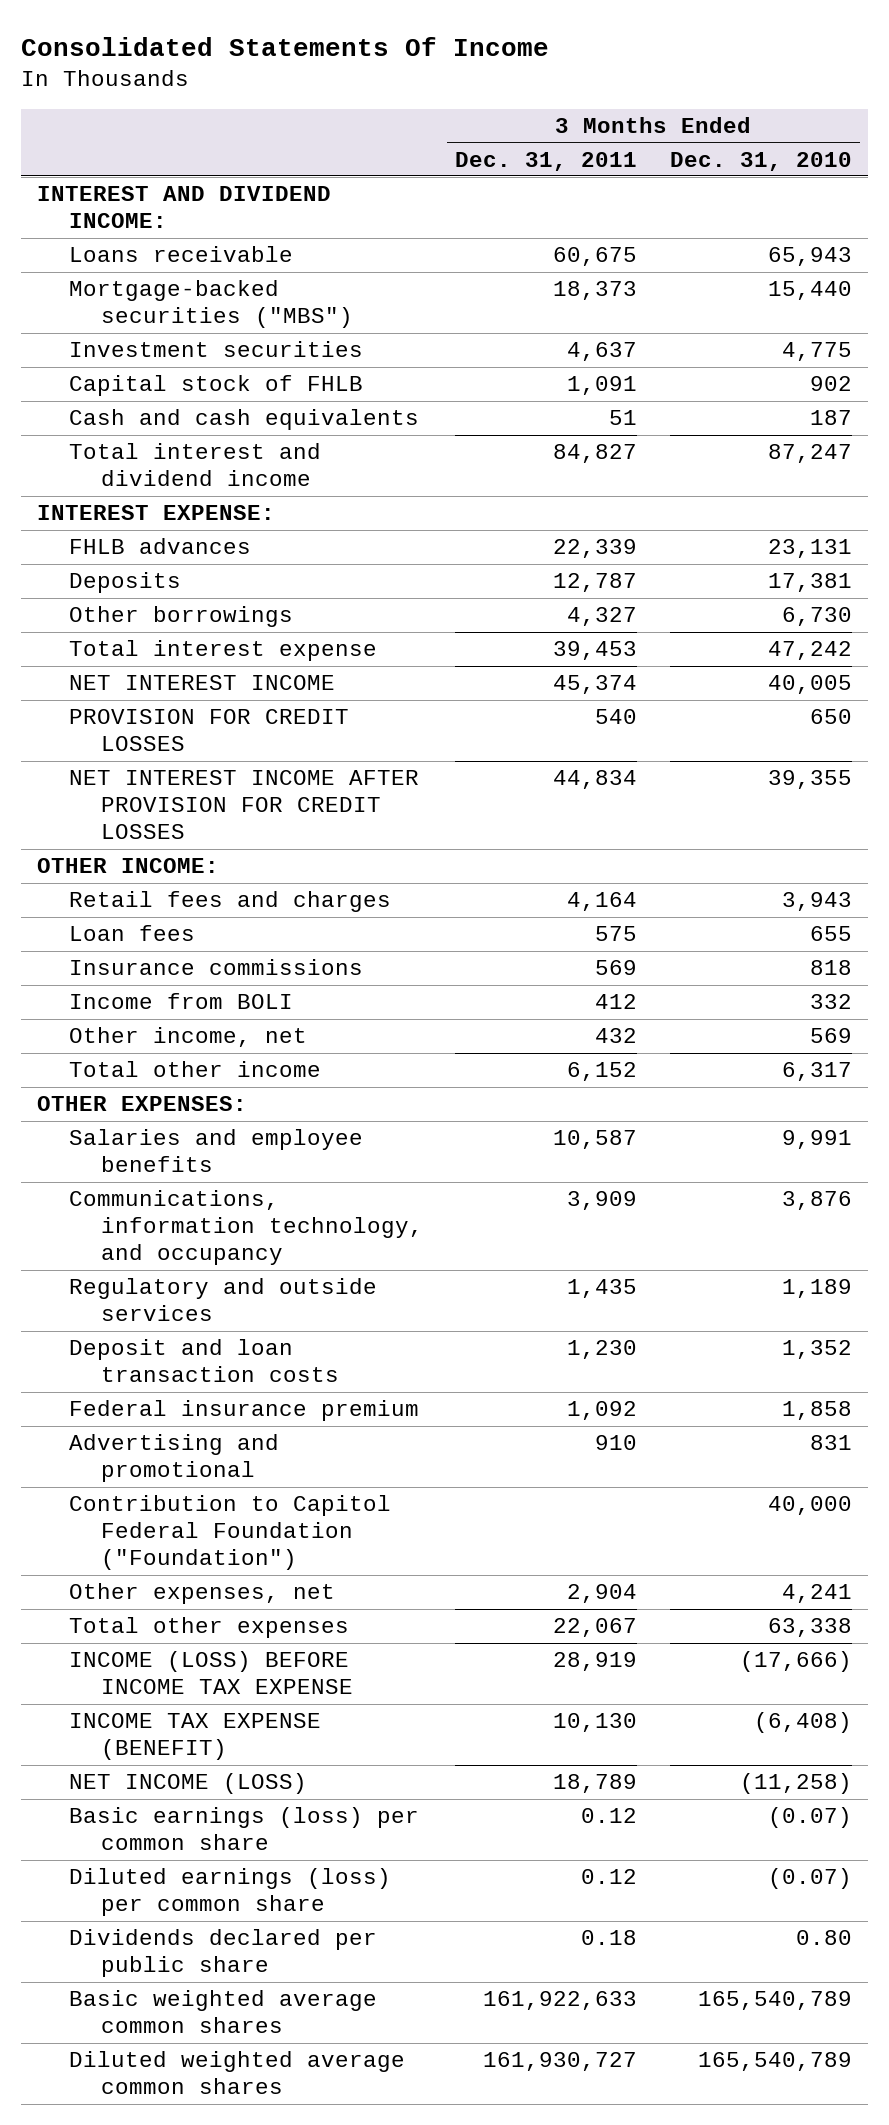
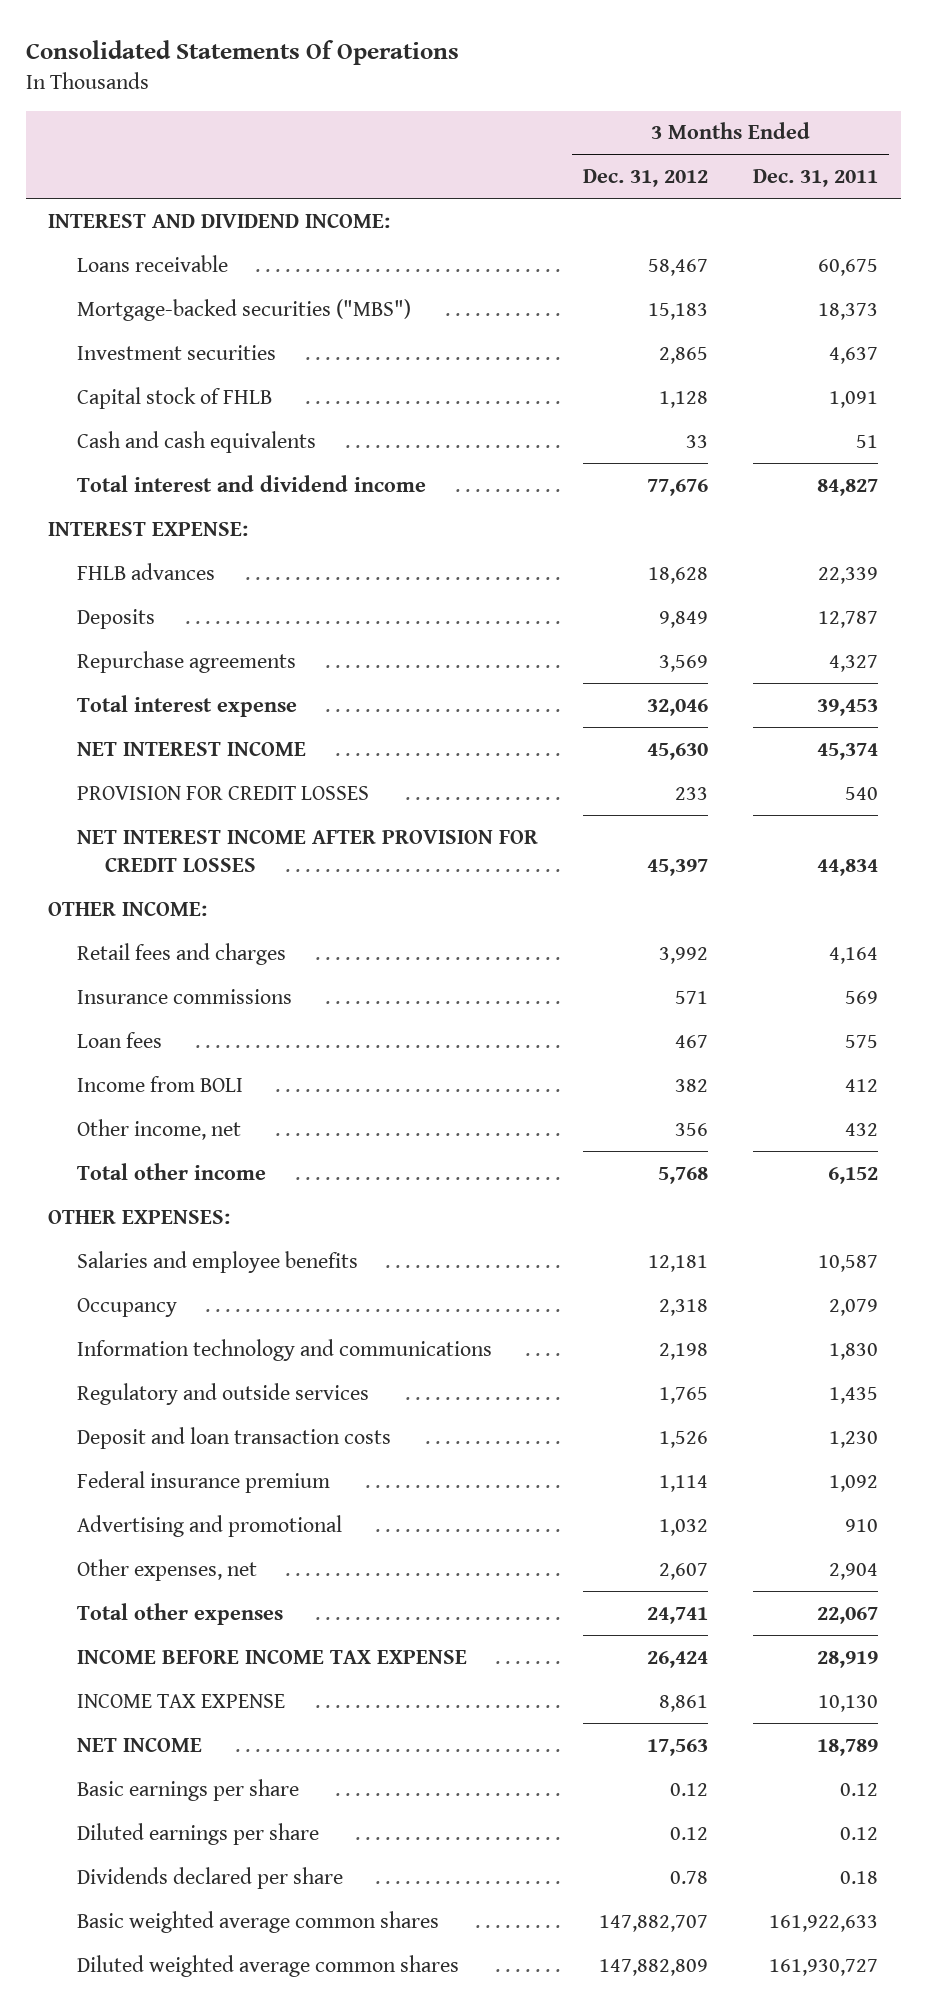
- Consolidated Statements Of Income
+ Consolidated Statements Of Operations
- | 3 Months Ended Dec. 31, 2011 | 3 Months Ended Dec. 31, 2010
+ | 3 Months Ended Dec. 31, 2012 | 3 Months Ended Dec. 31, 2011
- Other borrowings | 4,327 | 6,730
+ Repurchase agreements | 3,569 | 4,327
moved down: Loan fees | 467 | 575
- Communications, information technology, and occupancy | 3,909 | 3,876
+ Occupancy | 2,318 | 2,079
+ Information technology and communications | 2,198 | 1,830
- Contribution to Capitol Federal Foundation ("Foundation") | | 40,000
- INCOME (LOSS) BEFORE INCOME TAX EXPENSE | 28,919 | (17,666)
- INCOME TAX EXPENSE (BENEFIT) | 10,130 | (6,408)
- NET INCOME (LOSS) | 18,789 | (11,258)
- Basic earnings (loss) per common share | 0.12 | (0.07)
- Diluted earnings (loss) per common share | 0.12 | (0.07)
- Dividends declared per public share | 0.18 | 0.80
+ INCOME BEFORE INCOME TAX EXPENSE | 26,424 | 28,919
+ INCOME TAX EXPENSE | 8,861 | 10,130
+ NET INCOME | 17,563 | 18,789
+ Basic earnings per share | 0.12 | 0.12
+ Diluted earnings per share | 0.12 | 0.12
+ Dividends declared per share | 0.78 | 0.18

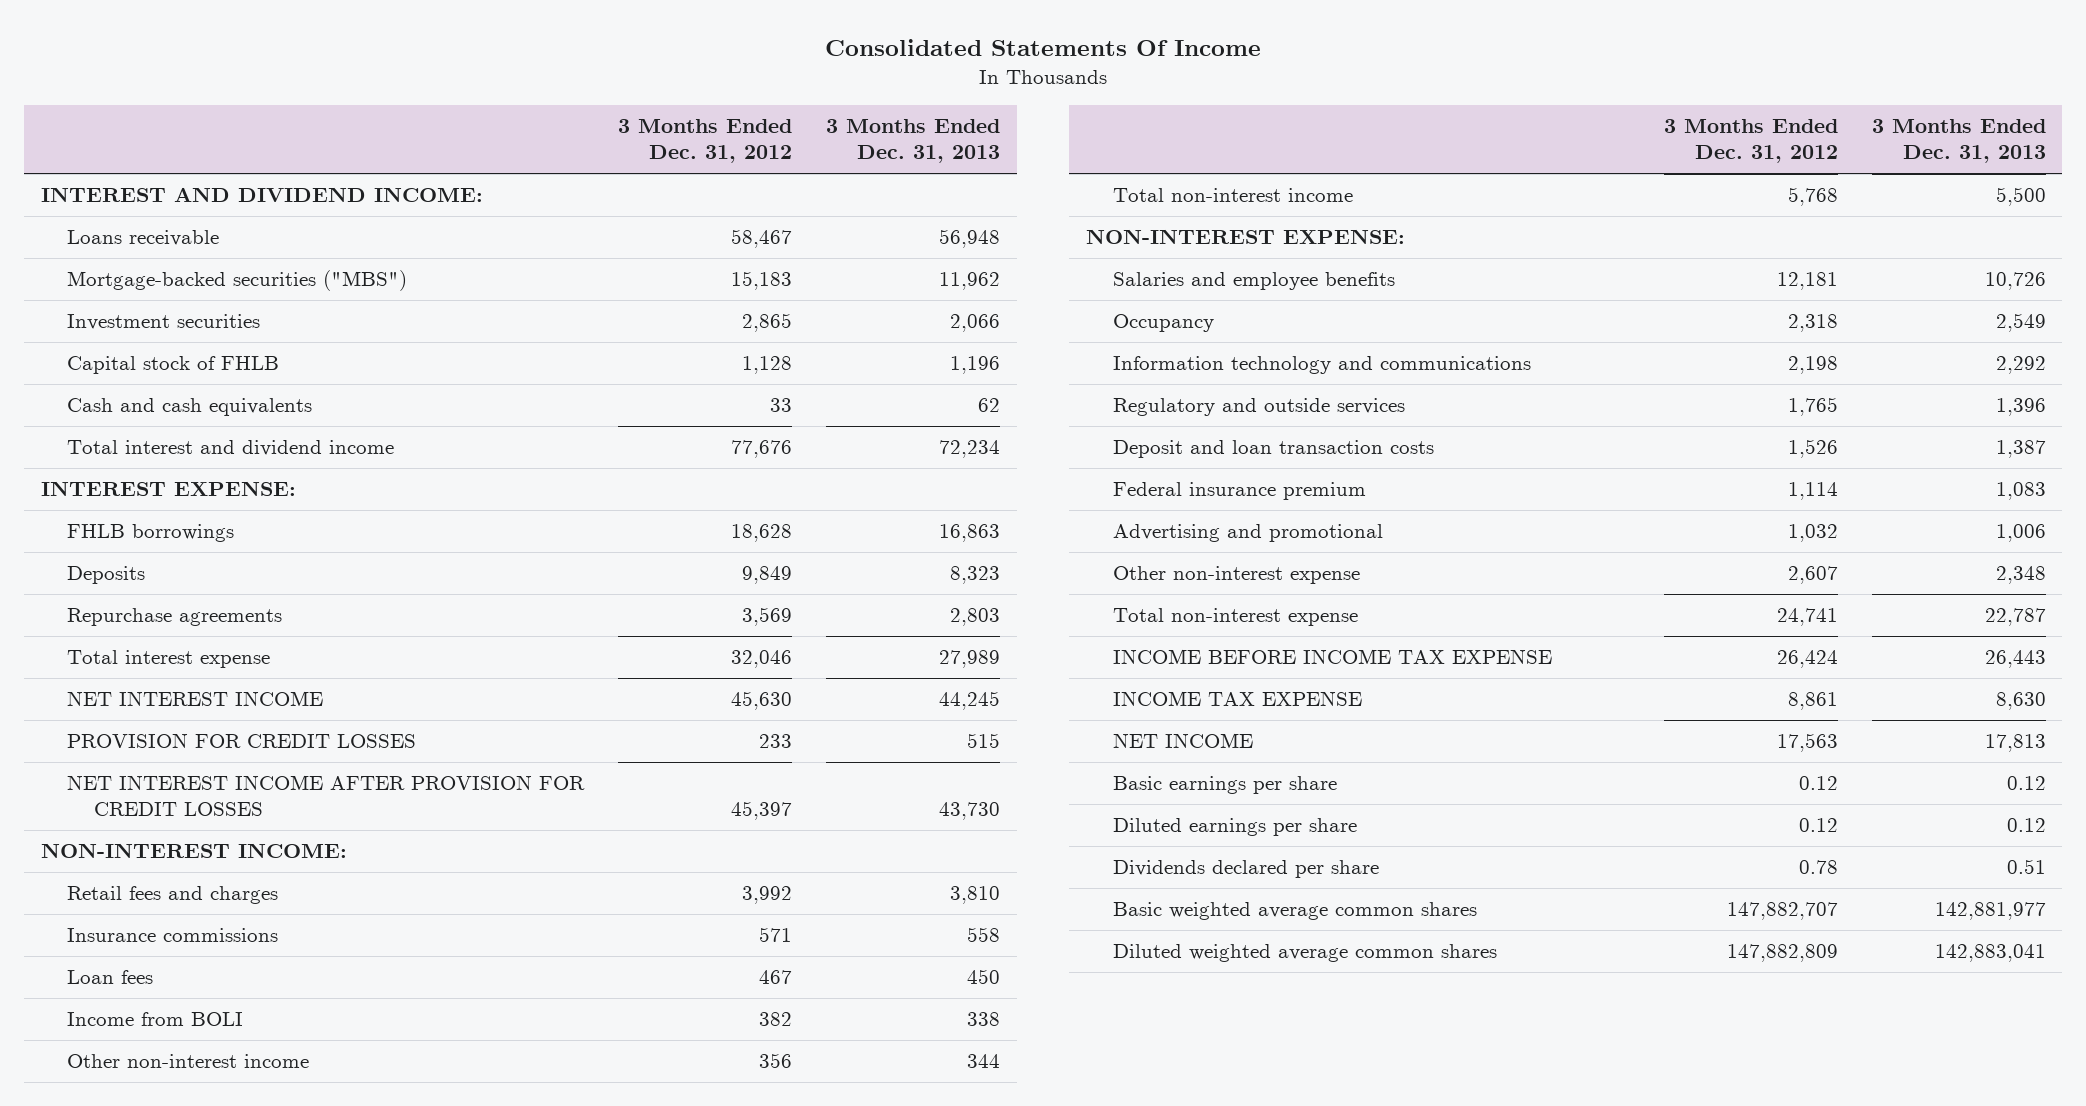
- Consolidated Statements Of Operations
+ Consolidated Statements Of Income
- | 3 Months Ended Dec. 31, 2012 | 3 Months Ended Dec. 31, 2011
+ | 3 Months Ended Dec. 31, 2012 | 3 Months Ended Dec. 31, 2013
- FHLB advances | 18,628 | 22,339
+ FHLB borrowings | 18,628 | 16,863
- OTHER INCOME:
+ NON-INTEREST INCOME:
- Other income, net | 356 | 432
- Total other income | 5,768 | 6,152
- OTHER EXPENSES:
+ Other non-interest income | 356 | 344
+ Total non-interest income | 5,768 | 5,500
+ NON-INTEREST EXPENSE:
- Other expenses, net | 2,607 | 2,904
- Total other expenses | 24,741 | 22,067
+ Other non-interest expense | 2,607 | 2,348
+ Total non-interest expense | 24,741 | 22,787

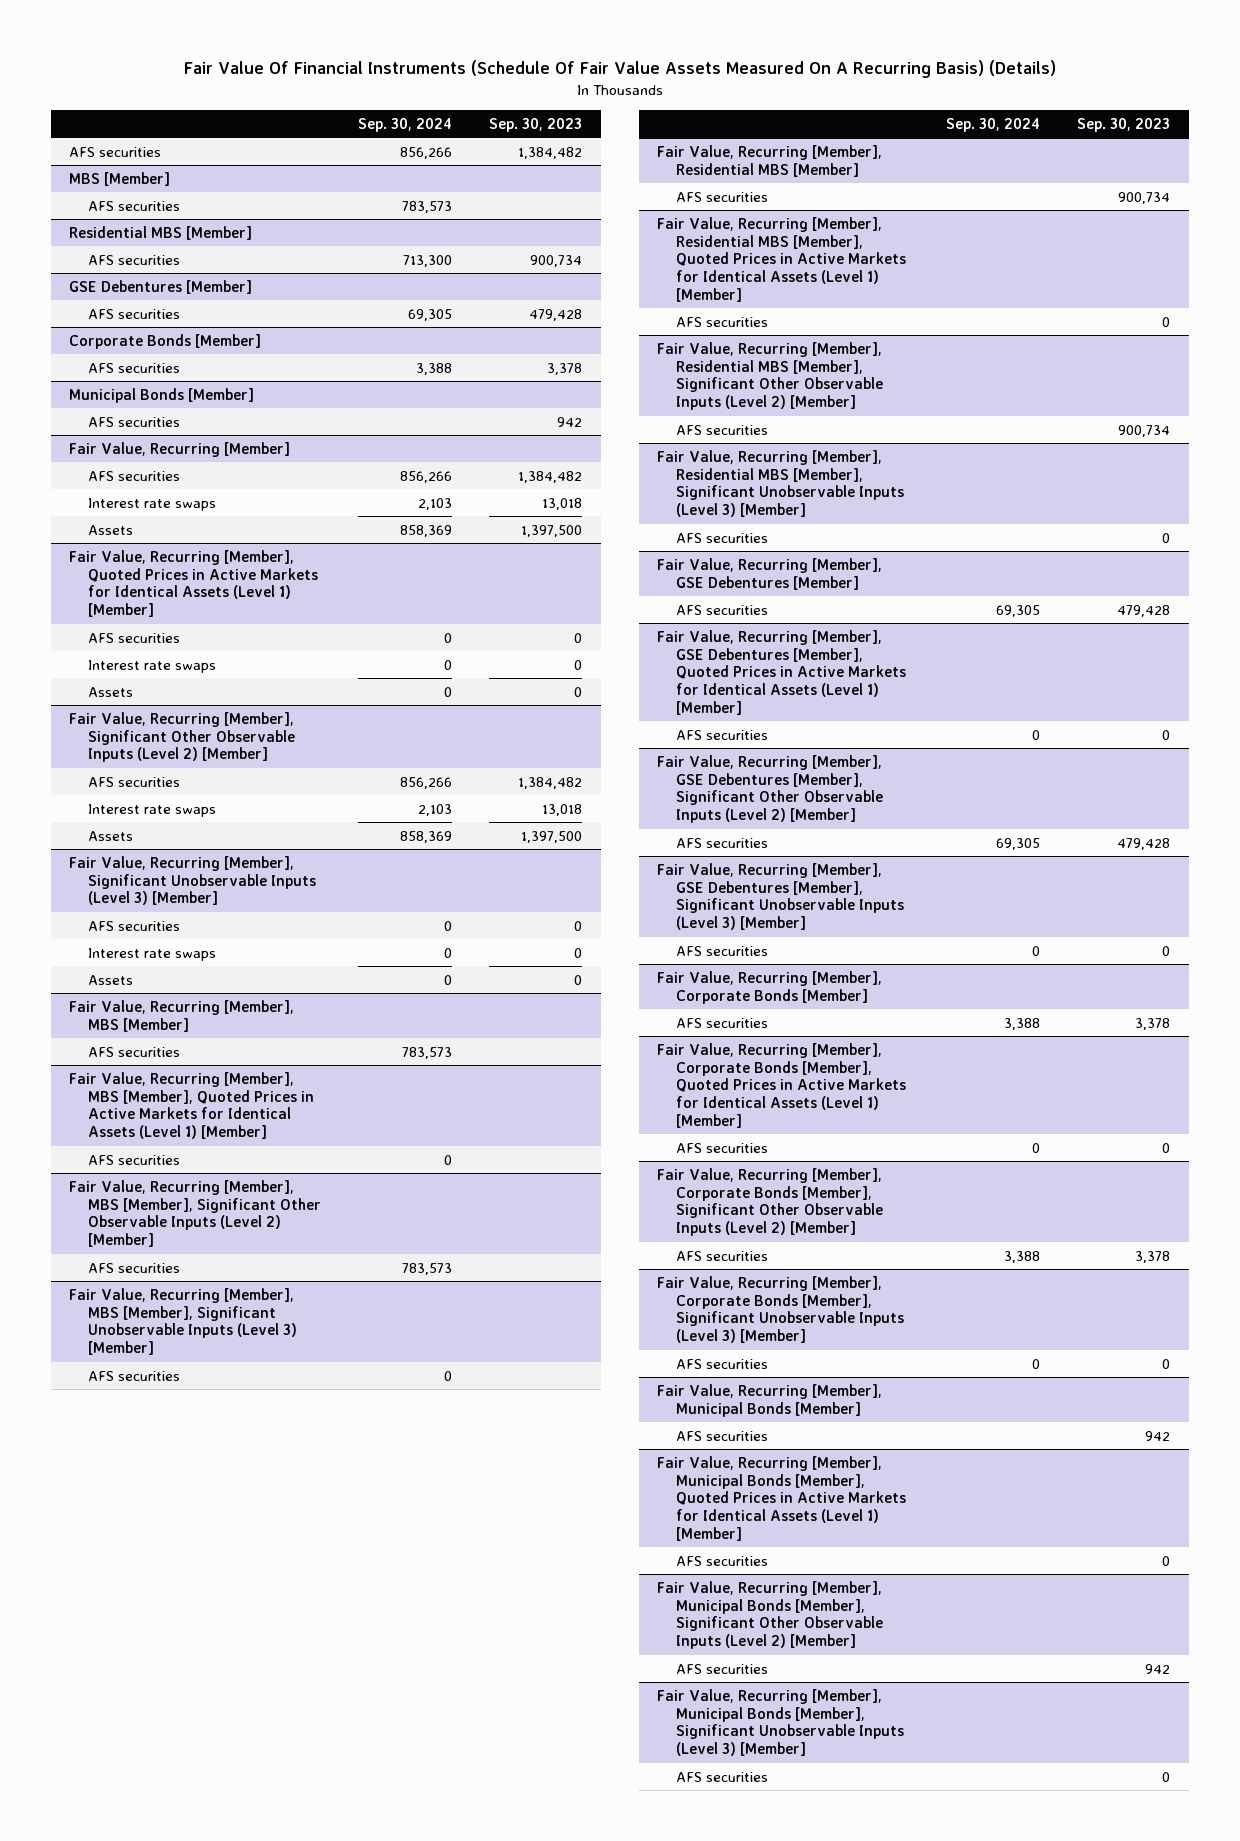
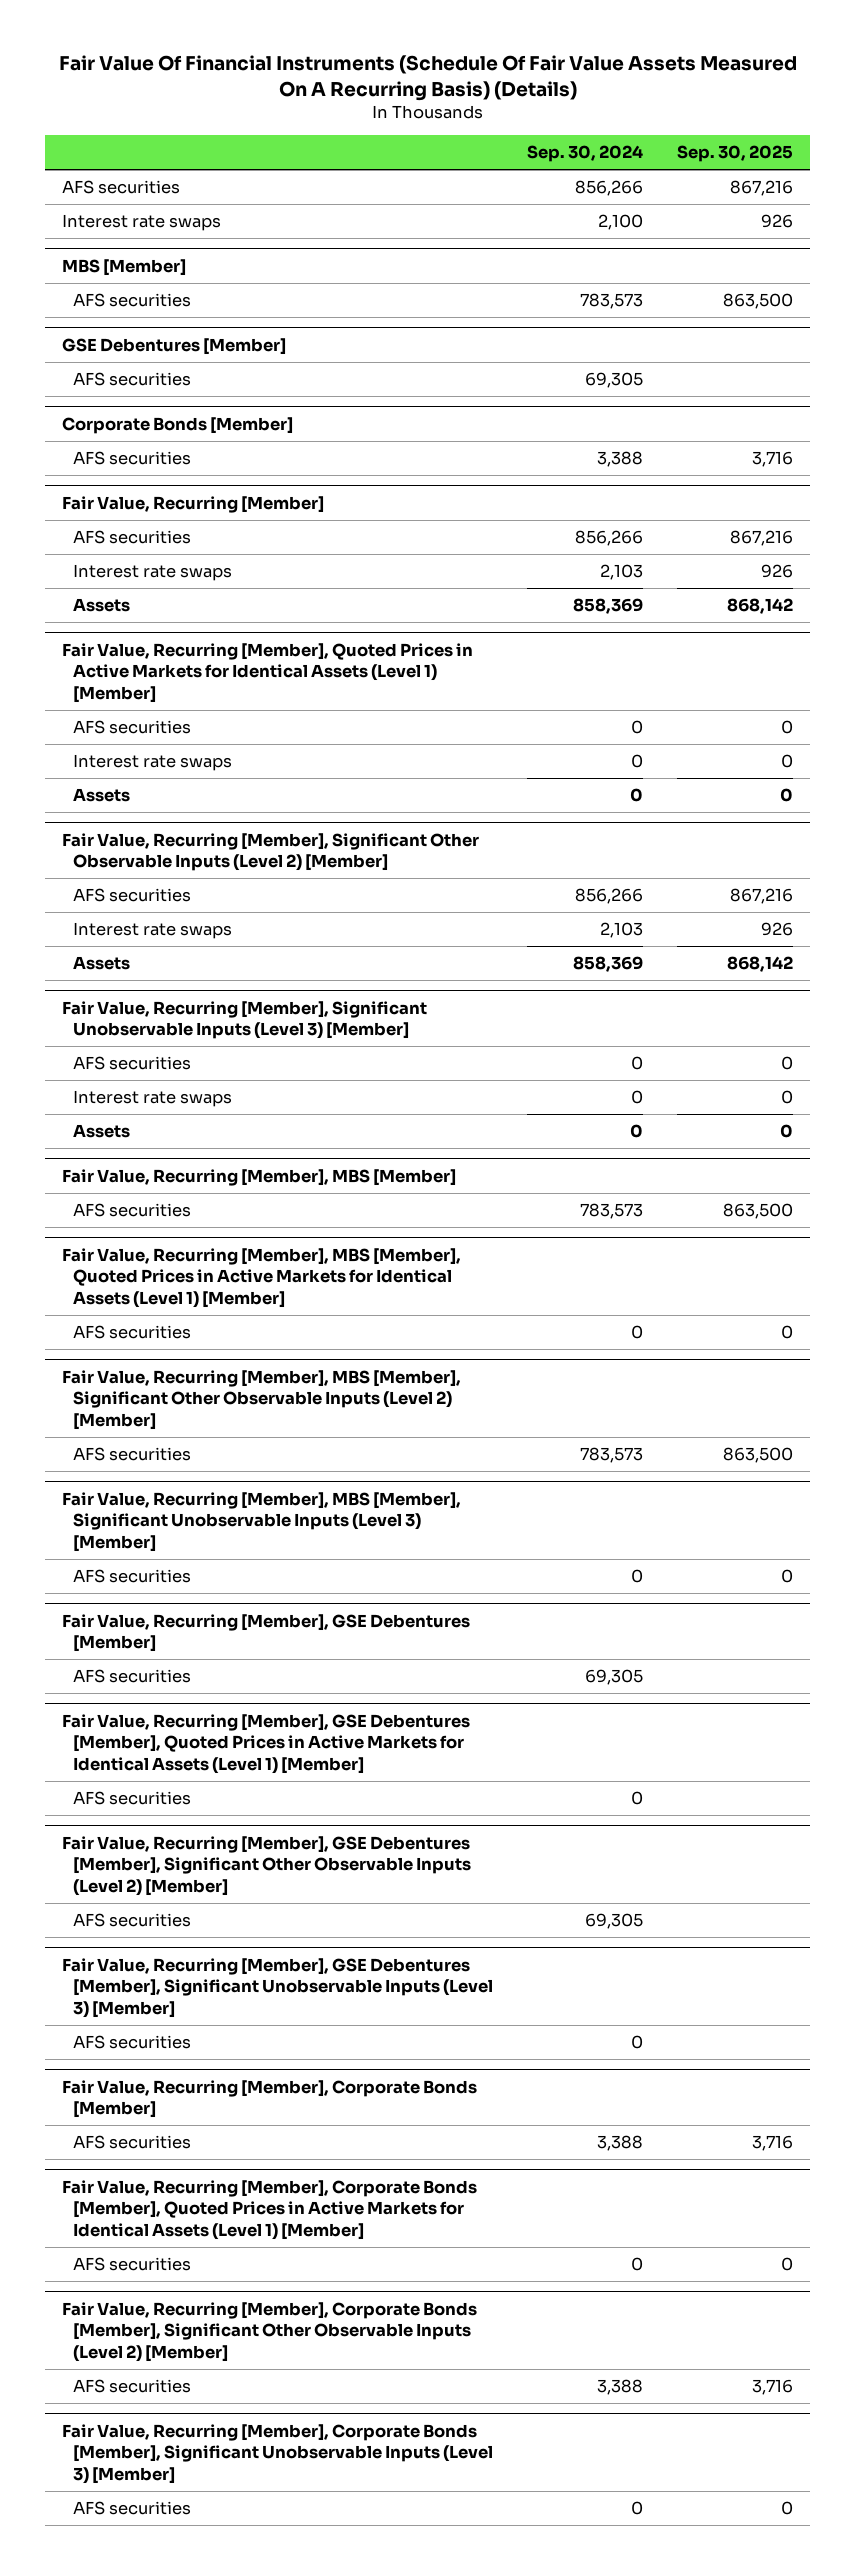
- | Sep. 30, 2024 | Sep. 30, 2023
+ | Sep. 30, 2024 | Sep. 30, 2025
+ Interest rate swaps | 2,100 | 926
- Residential MBS [Member]
- AFS securities | 713,300 | 900,734
- Municipal Bonds [Member]
- AFS securities | | 942
- Fair Value, Recurring [Member], Residential MBS [Member]
- AFS securities | | 900,734
- Fair Value, Recurring [Member], Residential MBS [Member], Quoted Prices in Active Markets for Identical Assets (Level 1) [Member]
- AFS securities | | 0
- Fair Value, Recurring [Member], Residential MBS [Member], Significant Other Observable Inputs (Level 2) [Member]
- AFS securities | | 900,734
- Fair Value, Recurring [Member], Residential MBS [Member], Significant Unobservable Inputs (Level 3) [Member]
- AFS securities | | 0
- Fair Value, Recurring [Member], Municipal Bonds [Member]
- AFS securities | | 942
- Fair Value, Recurring [Member], Municipal Bonds [Member], Quoted Prices in Active Markets for Identical Assets (Level 1) [Member]
- AFS securities | | 0
- Fair Value, Recurring [Member], Municipal Bonds [Member], Significant Other Observable Inputs (Level 2) [Member]
- AFS securities | | 942
- Fair Value, Recurring [Member], Municipal Bonds [Member], Significant Unobservable Inputs (Level 3) [Member]
- AFS securities | | 0

